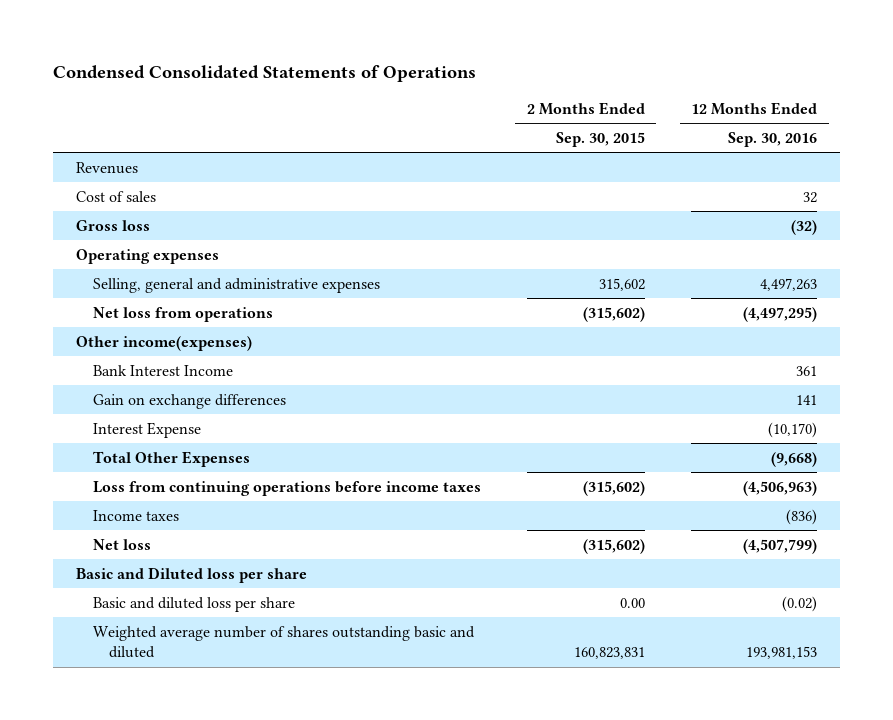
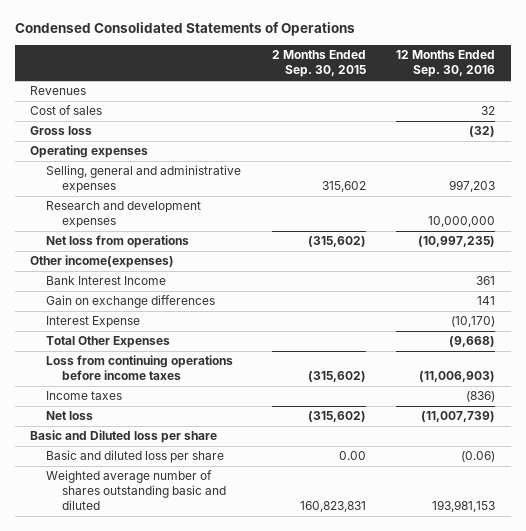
- Selling, general and administrative expenses | 315,602 | 4,497,263
- Net loss from operations | (315,602) | (4,497,295)
+ Selling, general and administrative expenses | 315,602 | 997,203
+ Research and development expenses | | 10,000,000
+ Net loss from operations | (315,602) | (10,997,235)
- Loss from continuing operations before income taxes | (315,602) | (4,506,963)
+ Loss from continuing operations before income taxes | (315,602) | (11,006,903)
- Net loss | (315,602) | (4,507,799)
+ Net loss | (315,602) | (11,007,739)
- Basic and diluted loss per share | 0.00 | (0.02)
+ Basic and diluted loss per share | 0.00 | (0.06)

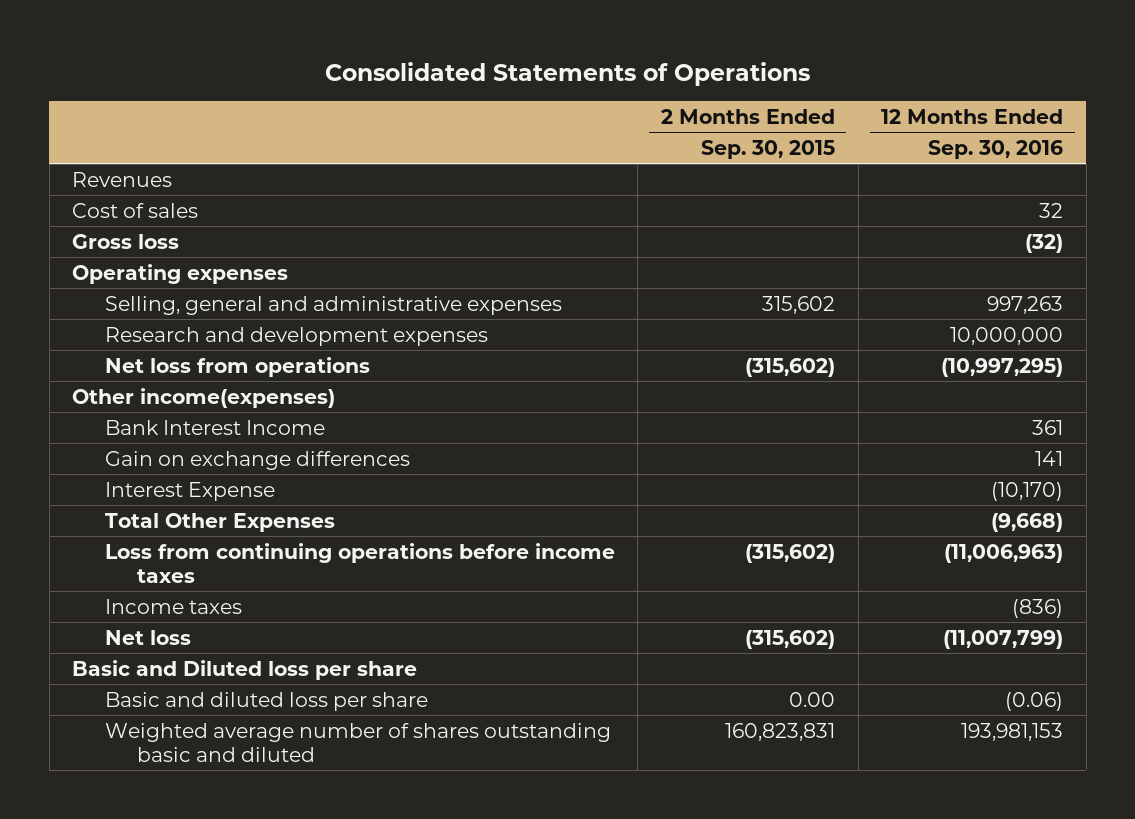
- Condensed Consolidated Statements of Operations
+ Consolidated Statements of Operations
- Selling, general and administrative expenses | 315,602 | 997,203
+ Selling, general and administrative expenses | 315,602 | 997,263
- Net loss from operations | (315,602) | (10,997,235)
+ Net loss from operations | (315,602) | (10,997,295)
- Loss from continuing operations before income taxes | (315,602) | (11,006,903)
+ Loss from continuing operations before income taxes | (315,602) | (11,006,963)
- Net loss | (315,602) | (11,007,739)
+ Net loss | (315,602) | (11,007,799)

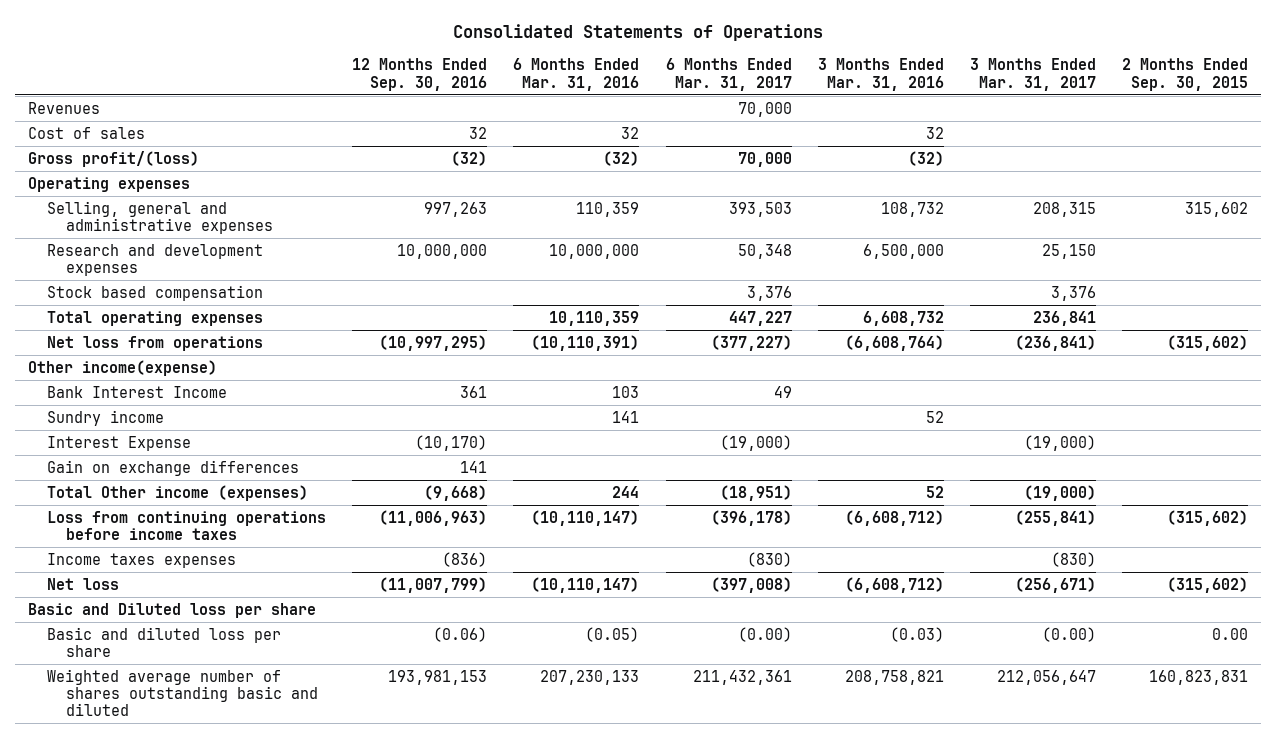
- | 2 Months Ended Sep. 30, 2015 | 12 Months Ended Sep. 30, 2016
+ | 12 Months Ended Sep. 30, 2016 | 6 Months Ended Mar. 31, 2016 | 6 Months Ended Mar. 31, 2017 | 3 Months Ended Mar. 31, 2016 | 3 Months Ended Mar. 31, 2017 | 2 Months Ended Sep. 30, 2015
- Gross loss | | (32)
+ Gross profit/(loss) | (32) | (32) | 70,000 | (32) | |
+ Stock based compensation | | | 3,376 | | 3,376 |
+ Total operating expenses | | 10,110,359 | 447,227 | 6,608,732 | 236,841 |
- Other income(expenses)
+ Other income(expense)
+ Sundry income | | 141 | | 52 | |
- Total Other Expenses | | (9,668)
moved down: Gain on exchange differences | 141 | | | | |
+ Total Other income (expenses) | (9,668) | 244 | (18,951) | 52 | (19,000) |
- Income taxes | | (836)
+ Income taxes expenses | (836) | | (830) | | (830) |

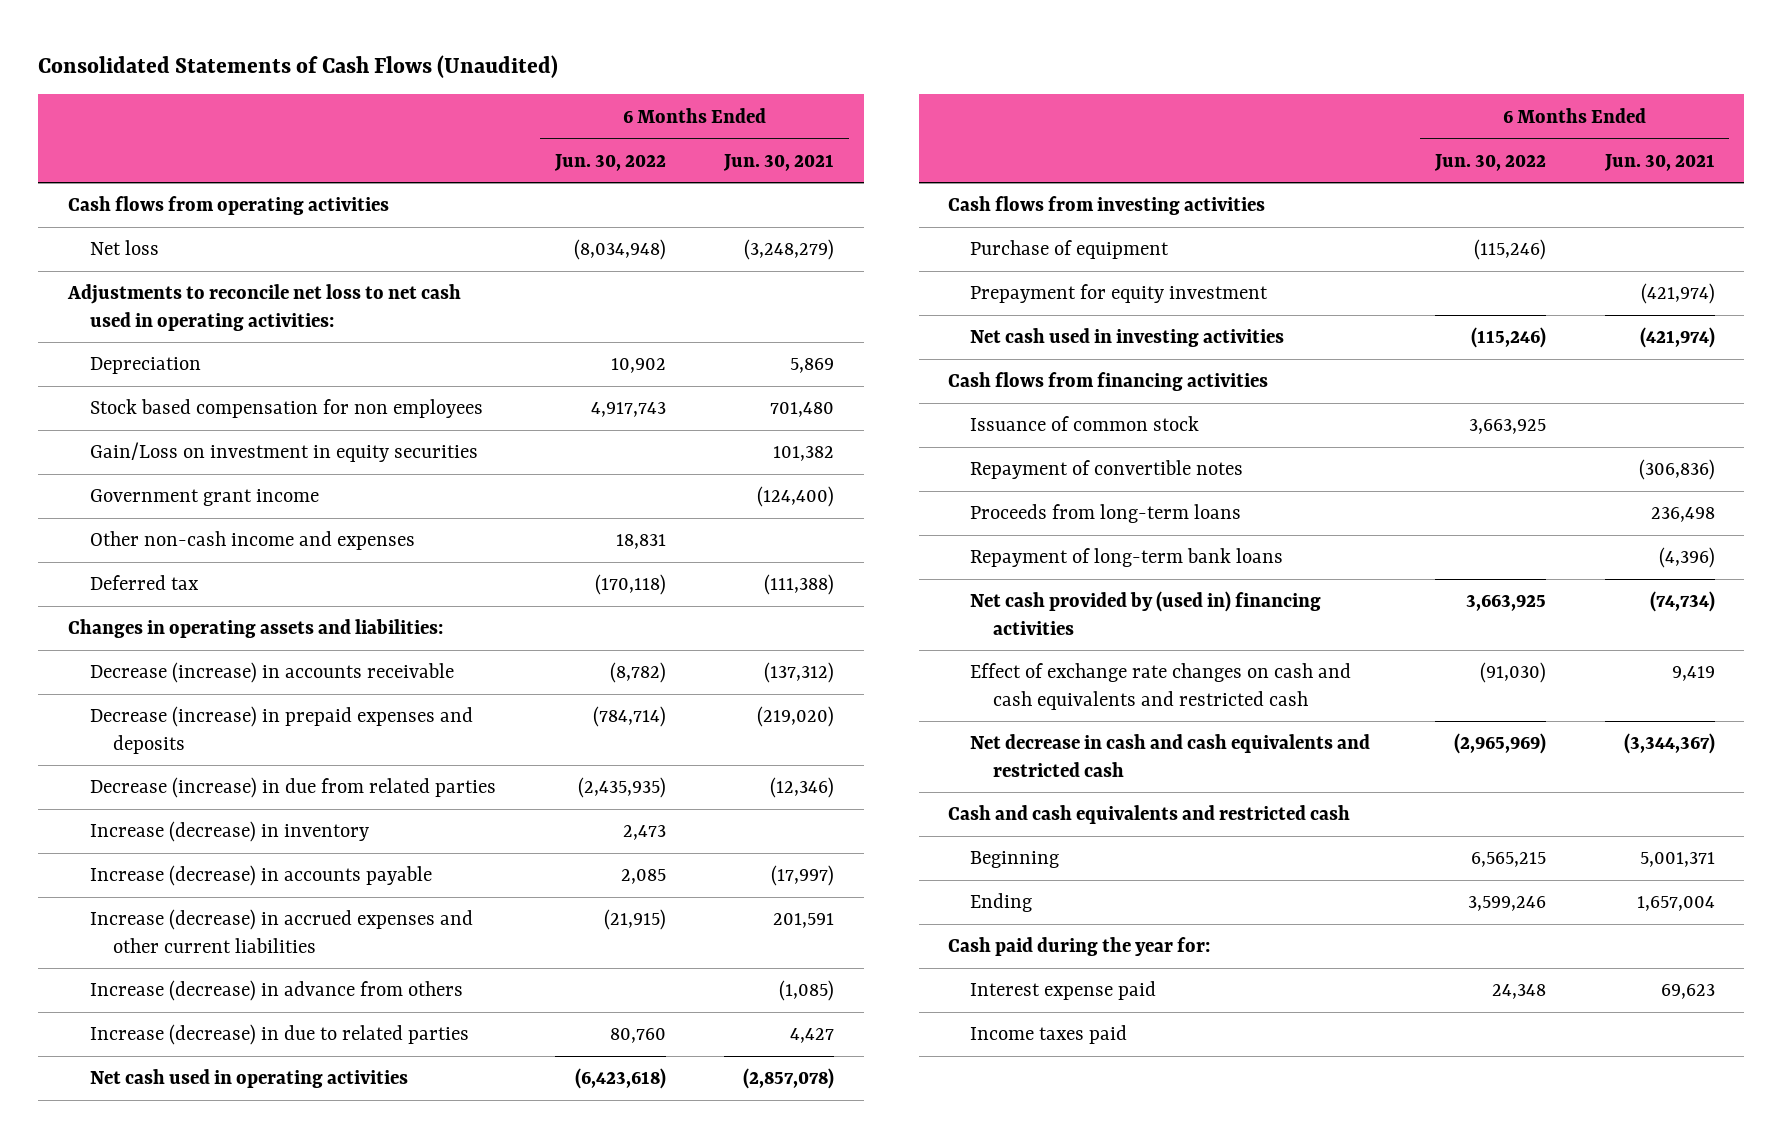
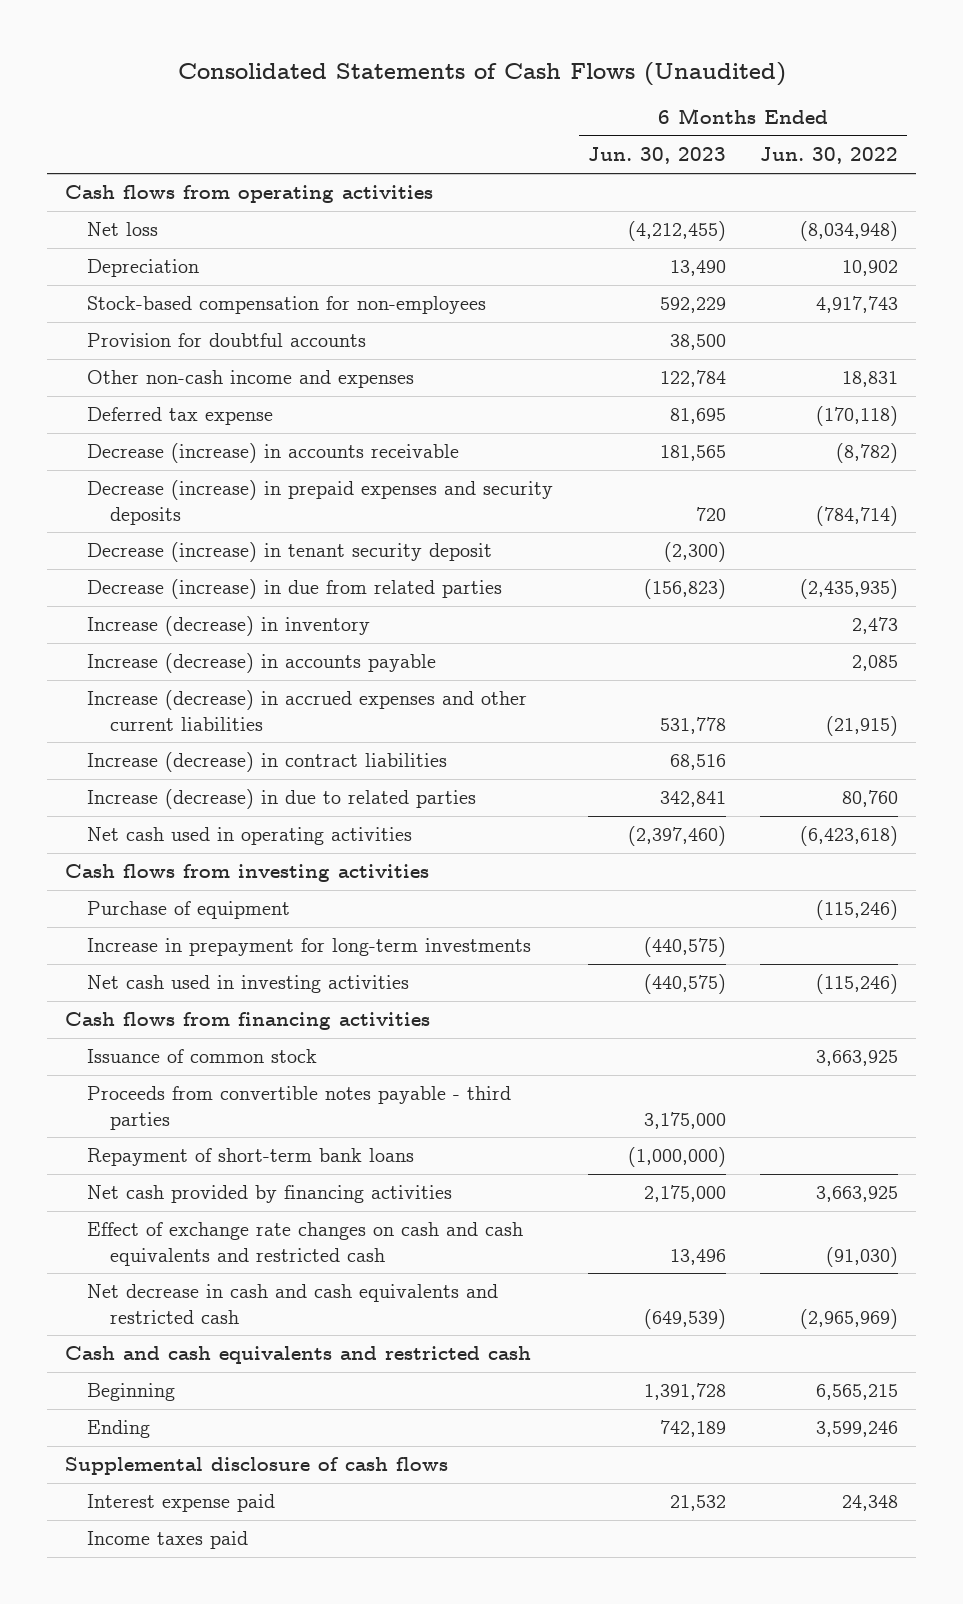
- | 6 Months Ended Jun. 30, 2022 | 6 Months Ended Jun. 30, 2021
+ | 6 Months Ended Jun. 30, 2023 | 6 Months Ended Jun. 30, 2022
- Adjustments to reconcile net loss to net cash used in operating activities:
- Stock based compensation for non employees | 4,917,743 | 701,480
- Gain/Loss on investment in equity securities | | 101,382
- Government grant income | | (124,400)
+ Stock-based compensation for non-employees | 592,229 | 4,917,743
+ Provision for doubtful accounts | 38,500 |
- Deferred tax | (170,118) | (111,388)
- Changes in operating assets and liabilities:
+ Deferred tax expense | 81,695 | (170,118)
- Decrease (increase) in prepaid expenses and deposits | (784,714) | (219,020)
+ Decrease (increase) in prepaid expenses and security deposits | 720 | (784,714)
+ Decrease (increase) in tenant security deposit | (2,300) |
- Increase (decrease) in advance from others | | (1,085)
+ Increase (decrease) in contract liabilities | 68,516 |
- Prepayment for equity investment | | (421,974)
+ Increase in prepayment for long-term investments | (440,575) |
- Repayment of convertible notes | | (306,836)
- Proceeds from long-term loans | | 236,498
- Repayment of long-term bank loans | | (4,396)
- Net cash provided by (used in) financing activities | 3,663,925 | (74,734)
+ Proceeds from convertible notes payable - third parties | 3,175,000 |
+ Repayment of short-term bank loans | (1,000,000) |
+ Net cash provided by financing activities | 2,175,000 | 3,663,925
- Cash paid during the year for:
+ Supplemental disclosure of cash flows

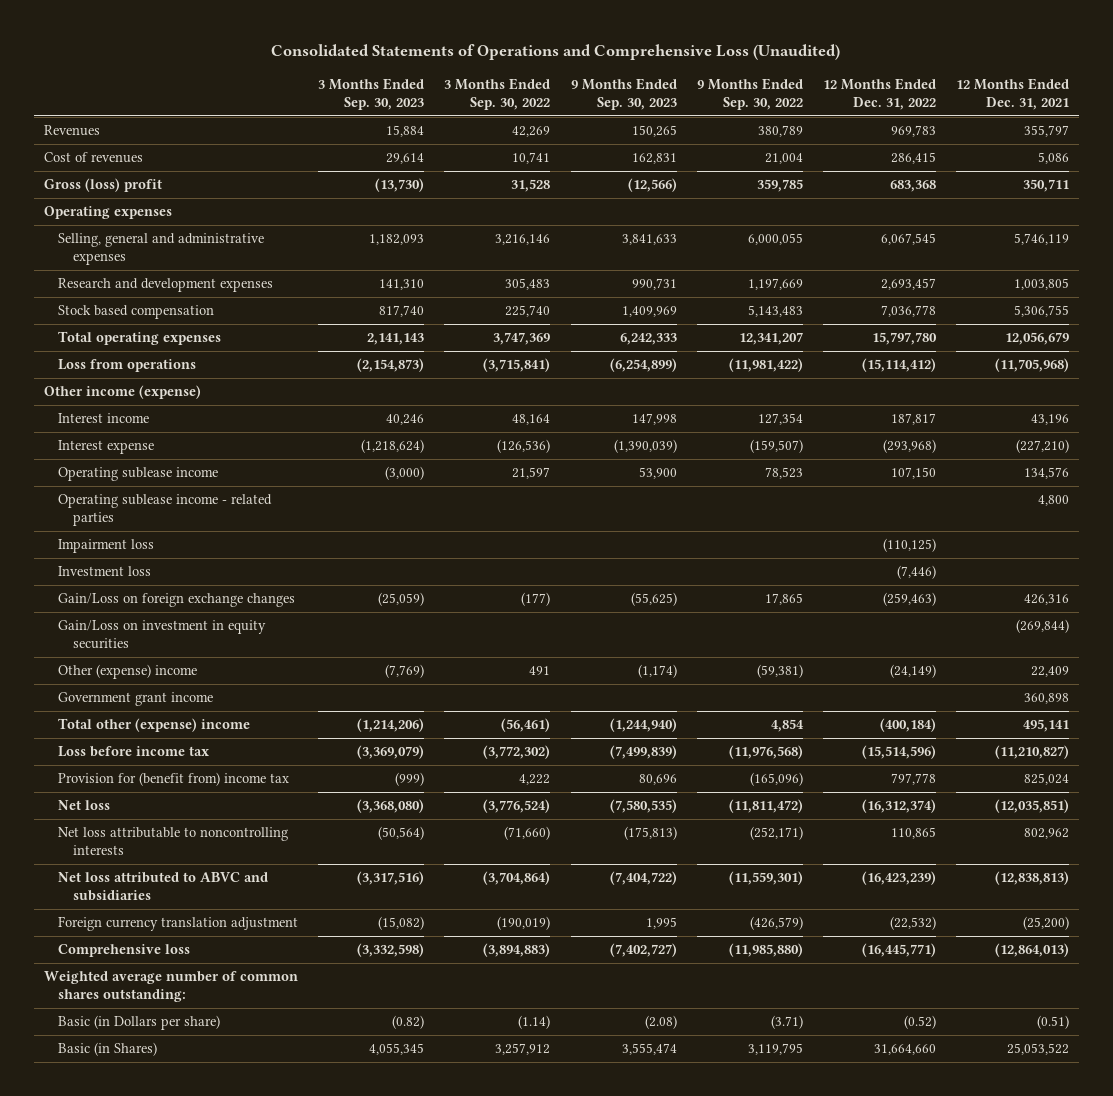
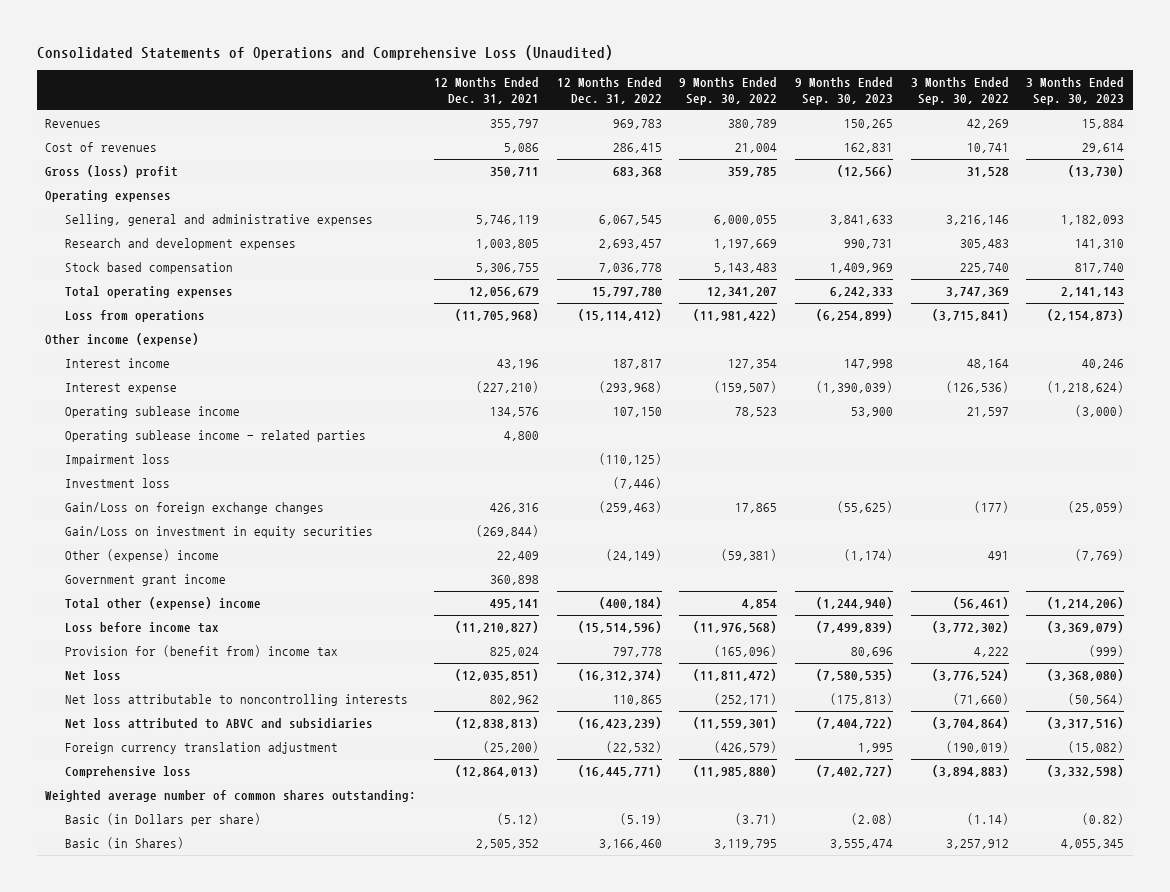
- | 3 Months Ended Sep. 30, 2023 | 3 Months Ended Sep. 30, 2022 | 9 Months Ended Sep. 30, 2023 | 9 Months Ended Sep. 30, 2022 | 12 Months Ended Dec. 31, 2022 | 12 Months Ended Dec. 31, 2021
+ | 12 Months Ended Dec. 31, 2021 | 12 Months Ended Dec. 31, 2022 | 9 Months Ended Sep. 30, 2022 | 9 Months Ended Sep. 30, 2023 | 3 Months Ended Sep. 30, 2022 | 3 Months Ended Sep. 30, 2023
- Basic (in Dollars per share) | (0.82) | (1.14) | (2.08) | (3.71) | (0.52) | (0.51)
- Basic (in Shares) | 4,055,345 | 3,257,912 | 3,555,474 | 3,119,795 | 31,664,660 | 25,053,522
+ Basic (in Dollars per share) | (5.12) | (5.19) | (3.71) | (2.08) | (1.14) | (0.82)
+ Basic (in Shares) | 2,505,352 | 3,166,460 | 3,119,795 | 3,555,474 | 3,257,912 | 4,055,345

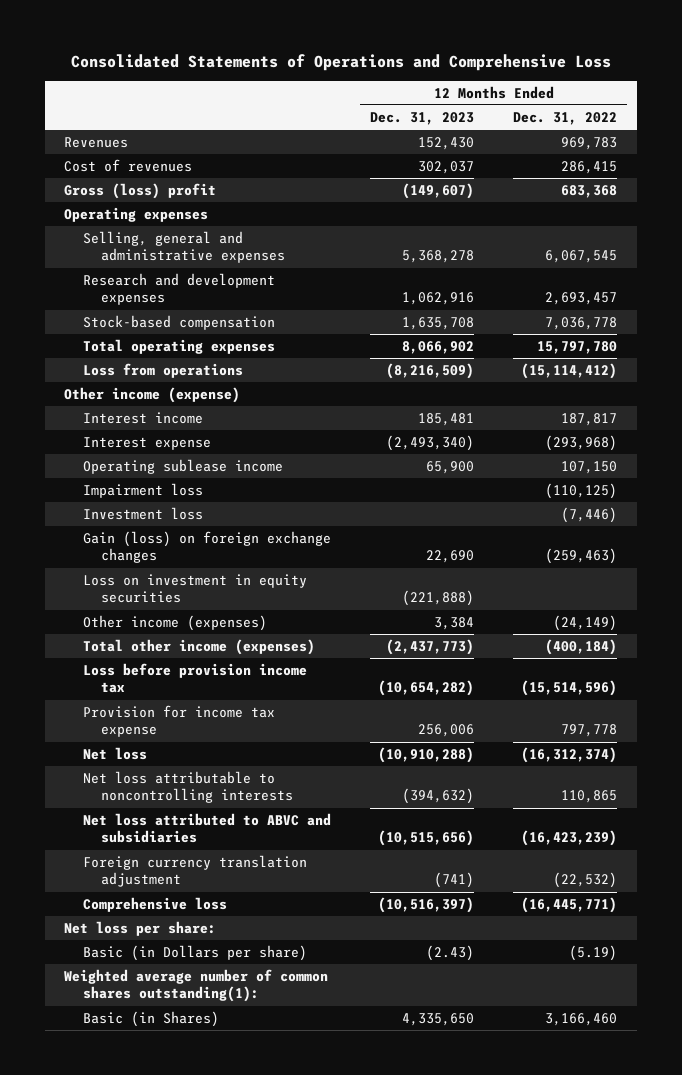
- Consolidated Statements of Operations and Comprehensive Loss (Unaudited)
+ Consolidated Statements of Operations and Comprehensive Loss
- | 12 Months Ended Dec. 31, 2021 | 12 Months Ended Dec. 31, 2022 | 9 Months Ended Sep. 30, 2022 | 9 Months Ended Sep. 30, 2023 | 3 Months Ended Sep. 30, 2022 | 3 Months Ended Sep. 30, 2023
+ | 12 Months Ended Dec. 31, 2023 | 12 Months Ended Dec. 31, 2022
- Stock based compensation | 5,306,755 | 7,036,778 | 5,143,483 | 1,409,969 | 225,740 | 817,740
+ Stock-based compensation | 1,635,708 | 7,036,778
- Operating sublease income - related parties | 4,800 | | | | |
- Gain/Loss on foreign exchange changes | 426,316 | (259,463) | 17,865 | (55,625) | (177) | (25,059)
- Gain/Loss on investment in equity securities | (269,844) | | | | |
- Other (expense) income | 22,409 | (24,149) | (59,381) | (1,174) | 491 | (7,769)
- Government grant income | 360,898 | | | | |
- Total other (expense) income | 495,141 | (400,184) | 4,854 | (1,244,940) | (56,461) | (1,214,206)
- Loss before income tax | (11,210,827) | (15,514,596) | (11,976,568) | (7,499,839) | (3,772,302) | (3,369,079)
- Provision for (benefit from) income tax | 825,024 | 797,778 | (165,096) | 80,696 | 4,222 | (999)
+ Gain (loss) on foreign exchange changes | 22,690 | (259,463)
+ Loss on investment in equity securities | (221,888) |
+ Other income (expenses) | 3,384 | (24,149)
+ Total other income (expenses) | (2,437,773) | (400,184)
+ Loss before provision income tax | (10,654,282) | (15,514,596)
+ Provision for income tax expense | 256,006 | 797,778
- Weighted average number of common shares outstanding:
+ Net loss per share:
+ Weighted average number of common shares outstanding(1):

